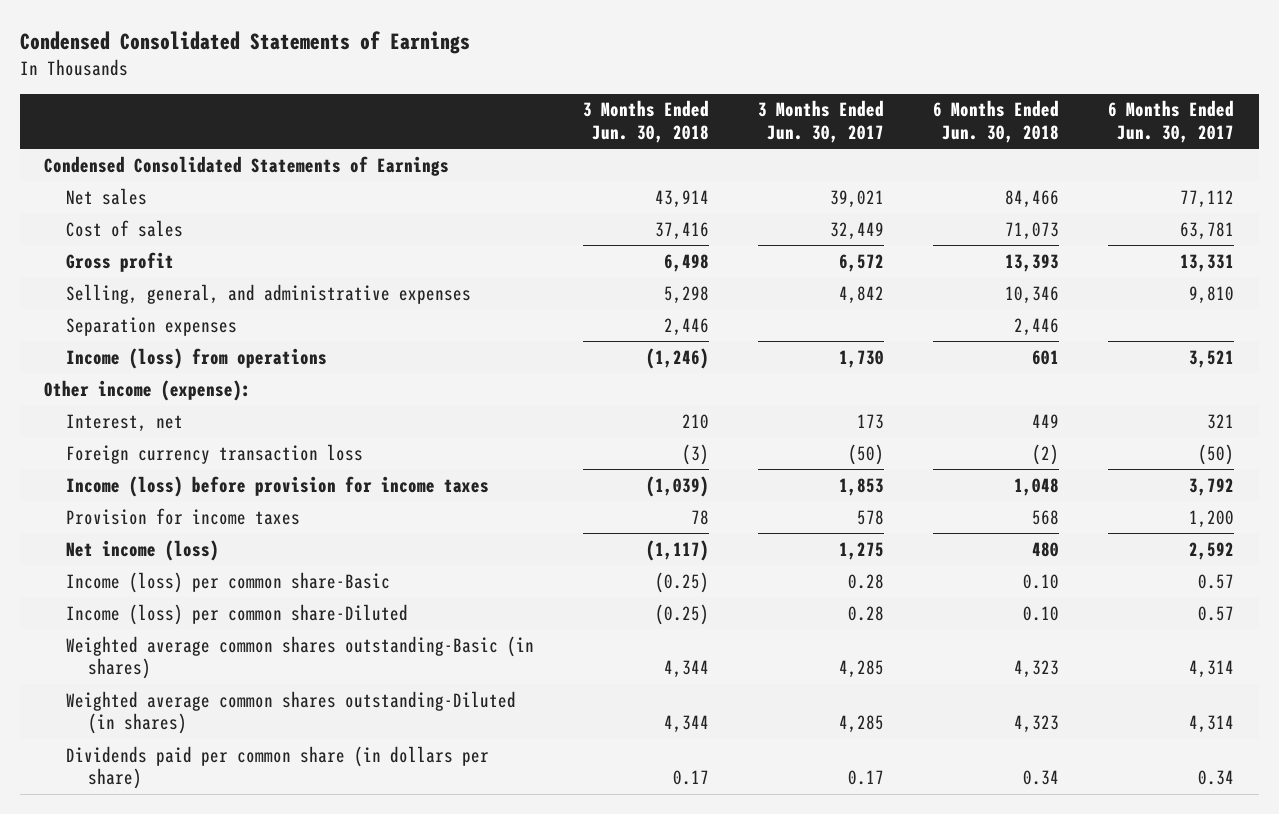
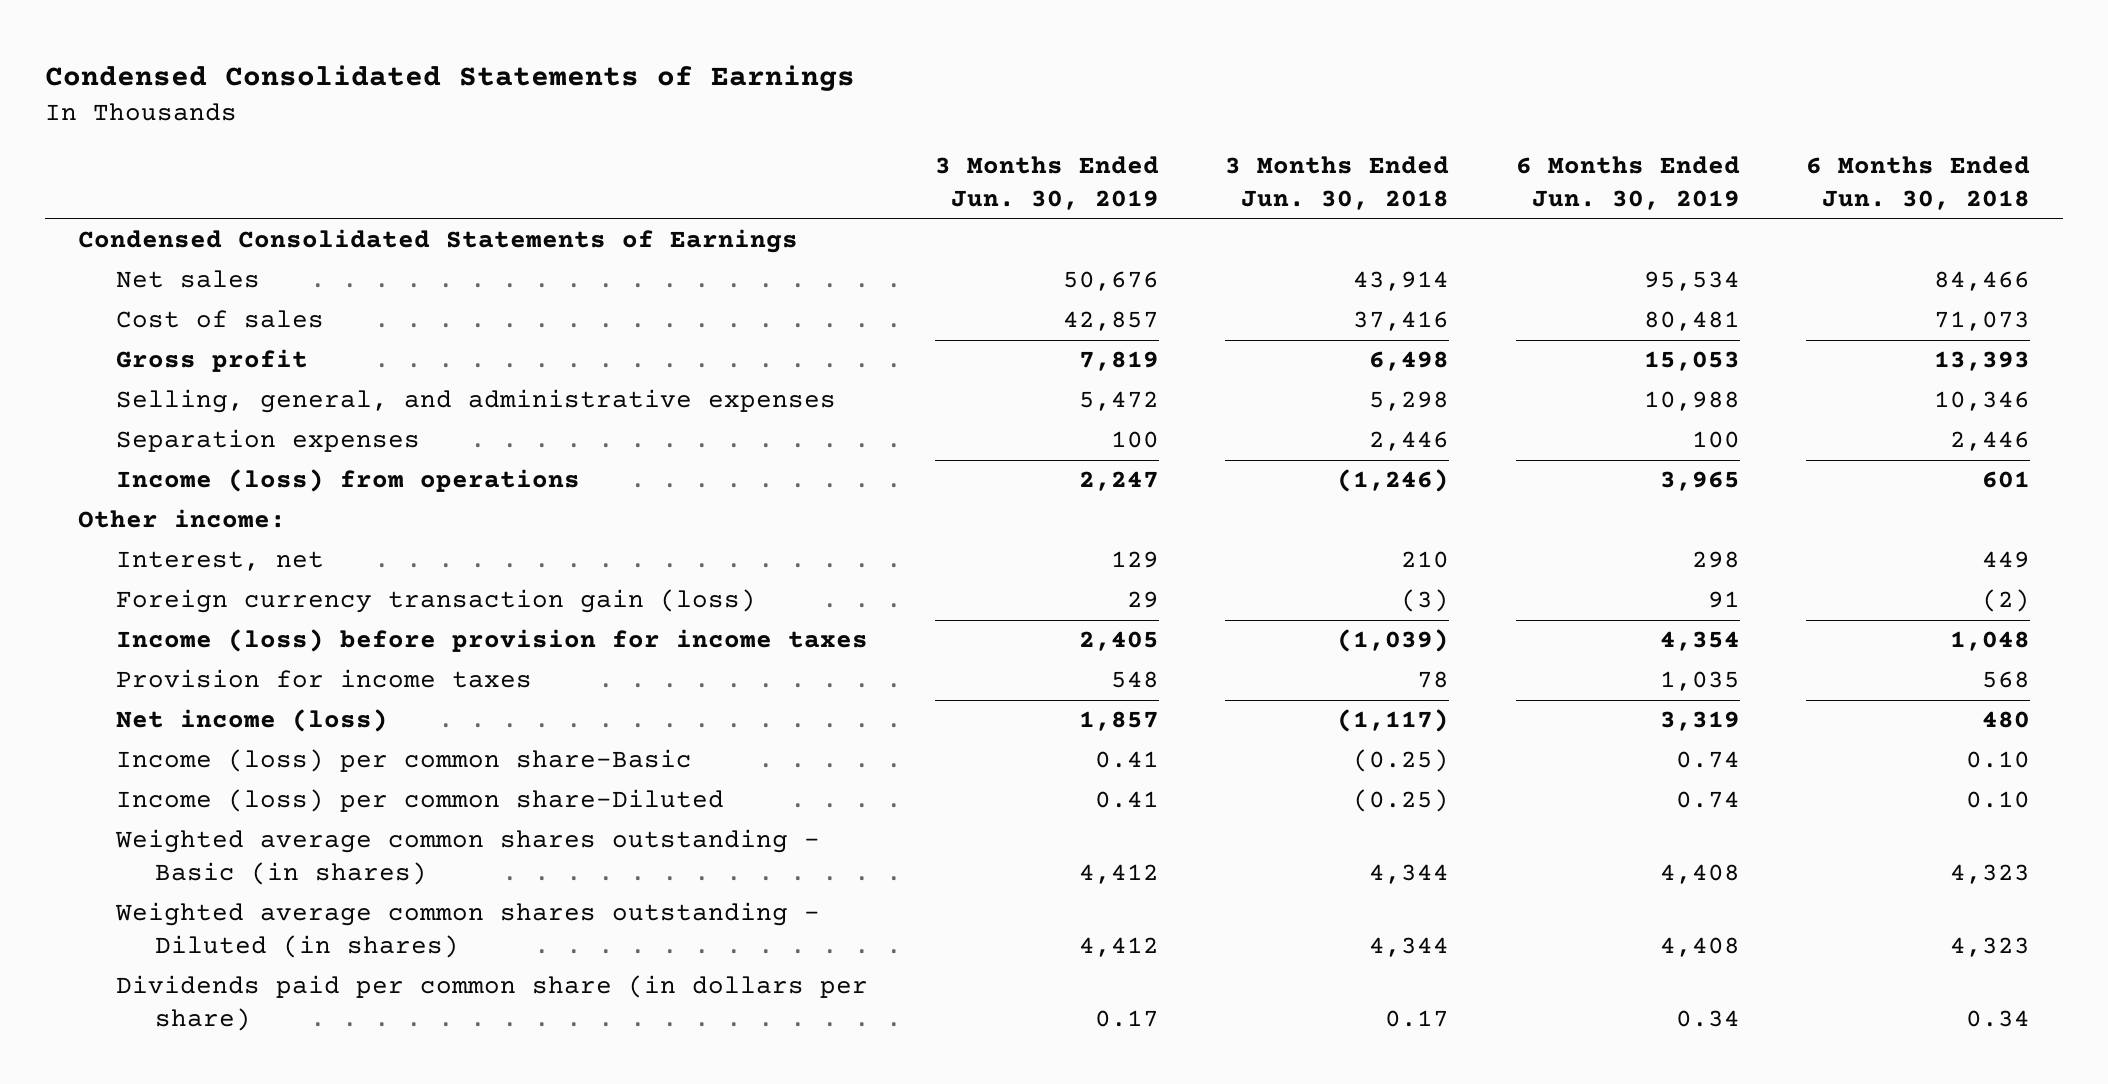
- | 3 Months Ended Jun. 30, 2018 | 3 Months Ended Jun. 30, 2017 | 6 Months Ended Jun. 30, 2018 | 6 Months Ended Jun. 30, 2017
+ | 3 Months Ended Jun. 30, 2019 | 3 Months Ended Jun. 30, 2018 | 6 Months Ended Jun. 30, 2019 | 6 Months Ended Jun. 30, 2018
- Other income (expense):
+ Other income:
- Foreign currency transaction loss | (3) | (50) | (2) | (50)
+ Foreign currency transaction gain (loss) | 29 | (3) | 91 | (2)
- Weighted average common shares outstanding-Basic (in shares) | 4,344 | 4,285 | 4,323 | 4,314
- Weighted average common shares outstanding-Diluted (in shares) | 4,344 | 4,285 | 4,323 | 4,314
+ Weighted average common shares outstanding - Basic (in shares) | 4,412 | 4,344 | 4,408 | 4,323
+ Weighted average common shares outstanding - Diluted (in shares) | 4,412 | 4,344 | 4,408 | 4,323

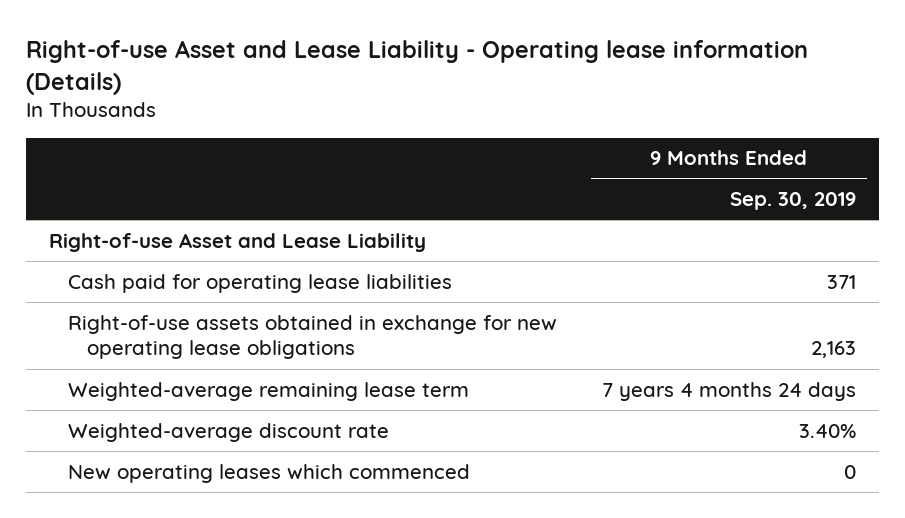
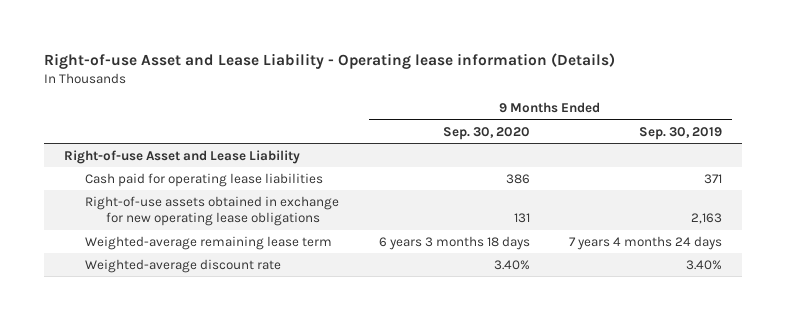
- | 9 Months Ended Sep. 30, 2019
+ | 9 Months Ended Sep. 30, 2020 | 9 Months Ended Sep. 30, 2019
- New operating leases which commenced | 0

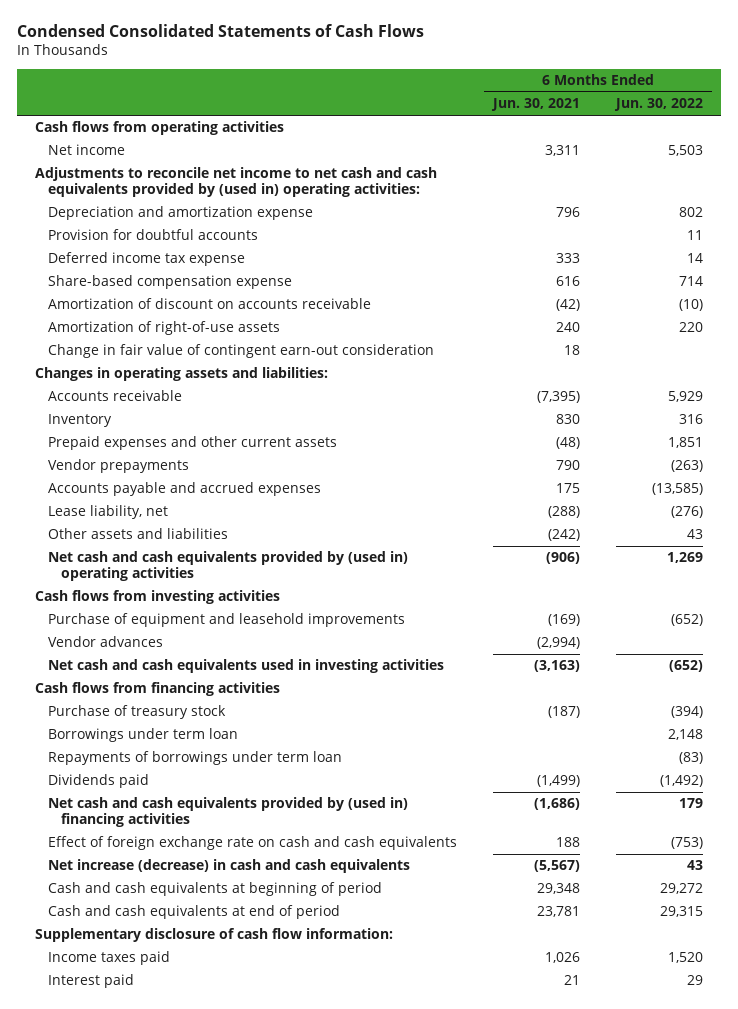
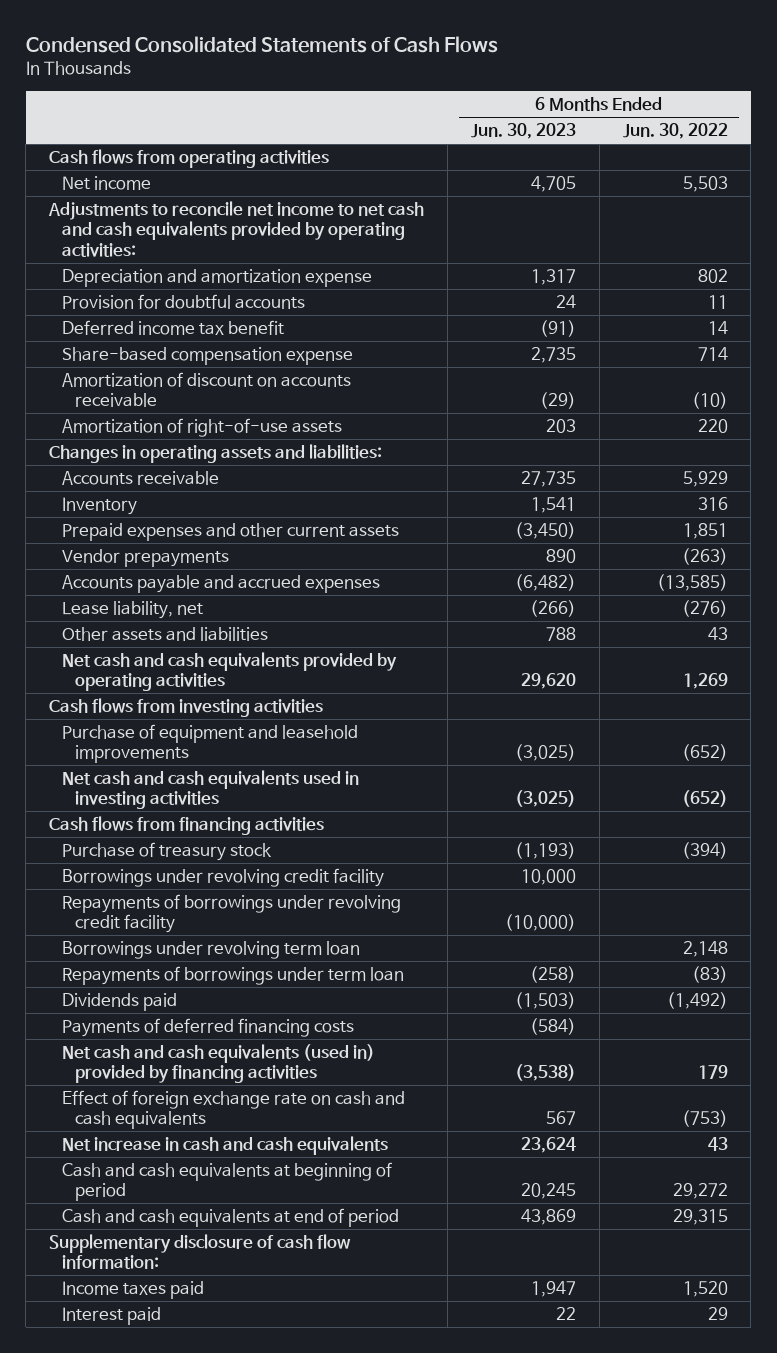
- | 6 Months Ended Jun. 30, 2021 | 6 Months Ended Jun. 30, 2022
+ | 6 Months Ended Jun. 30, 2023 | 6 Months Ended Jun. 30, 2022
- Adjustments to reconcile net income to net cash and cash equivalents provided by (used in) operating activities:
+ Adjustments to reconcile net income to net cash and cash equivalents provided by operating activities:
- Deferred income tax expense | 333 | 14
+ Deferred income tax benefit | (91) | 14
- Change in fair value of contingent earn-out consideration | 18 |
- Net cash and cash equivalents provided by (used in) operating activities | (906) | 1,269
+ Net cash and cash equivalents provided by operating activities | 29,620 | 1,269
- Vendor advances | (2,994) |
- Borrowings under term loan | | 2,148
+ Borrowings under revolving credit facility | 10,000 |
+ Repayments of borrowings under revolving credit facility | (10,000) |
+ Borrowings under revolving term loan | | 2,148
- Net cash and cash equivalents provided by (used in) financing activities | (1,686) | 179
+ Payments of deferred financing costs | (584) |
+ Net cash and cash equivalents (used in) provided by financing activities | (3,538) | 179
- Net increase (decrease) in cash and cash equivalents | (5,567) | 43
+ Net increase in cash and cash equivalents | 23,624 | 43

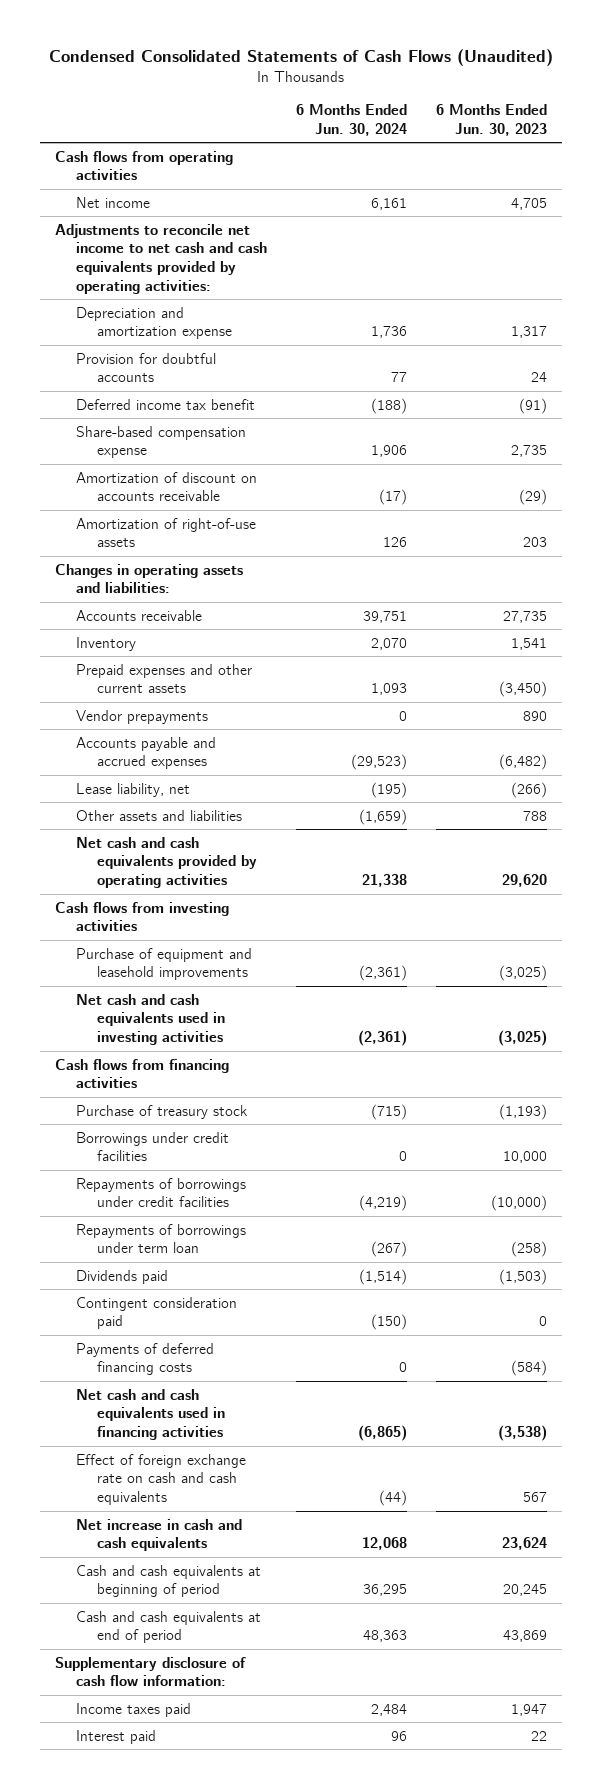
- Condensed Consolidated Statements of Cash Flows
+ Condensed Consolidated Statements of Cash Flows (Unaudited)
- | 6 Months Ended Jun. 30, 2023 | 6 Months Ended Jun. 30, 2022
+ | 6 Months Ended Jun. 30, 2024 | 6 Months Ended Jun. 30, 2023
- Borrowings under revolving credit facility | 10,000 |
- Repayments of borrowings under revolving credit facility | (10,000) |
- Borrowings under revolving term loan | | 2,148
+ Borrowings under credit facilities | 0 | 10,000
+ Repayments of borrowings under credit facilities | (4,219) | (10,000)
+ Contingent consideration paid | (150) | 0
- Net cash and cash equivalents (used in) provided by financing activities | (3,538) | 179
+ Net cash and cash equivalents used in financing activities | (6,865) | (3,538)

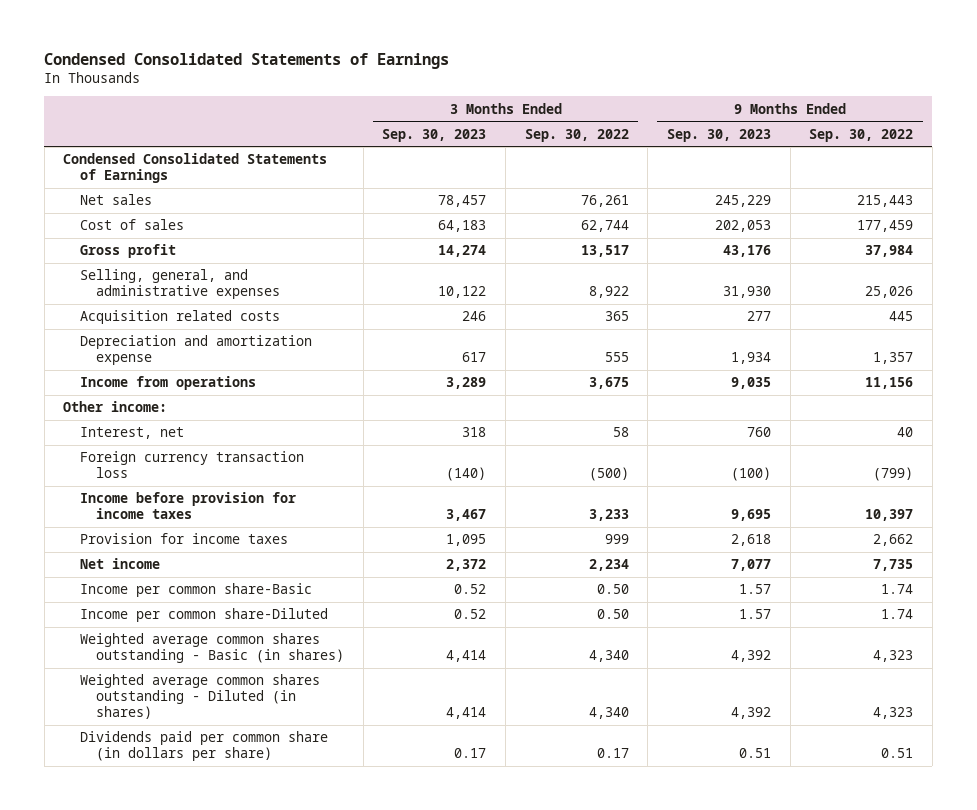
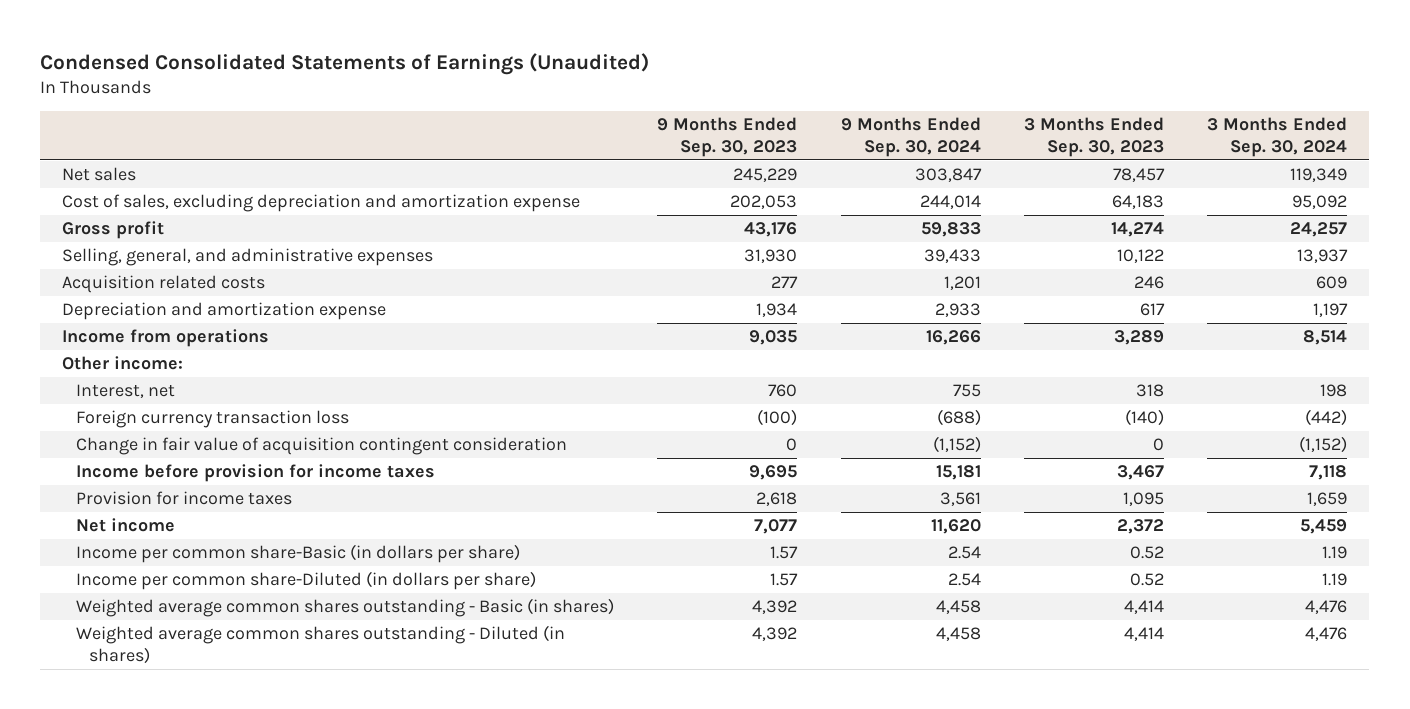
- Condensed Consolidated Statements of Earnings
+ Condensed Consolidated Statements of Earnings (Unaudited)
- | 3 Months Ended Sep. 30, 2023 | 3 Months Ended Sep. 30, 2022 | 9 Months Ended Sep. 30, 2023 | 9 Months Ended Sep. 30, 2022
+ | 9 Months Ended Sep. 30, 2023 | 9 Months Ended Sep. 30, 2024 | 3 Months Ended Sep. 30, 2023 | 3 Months Ended Sep. 30, 2024
- Condensed Consolidated Statements of Earnings
- Cost of sales | 64,183 | 62,744 | 202,053 | 177,459
+ Cost of sales, excluding depreciation and amortization expense | 202,053 | 244,014 | 64,183 | 95,092
+ Change in fair value of acquisition contingent consideration | 0 | (1,152) | 0 | (1,152)
- Income per common share-Basic | 0.52 | 0.50 | 1.57 | 1.74
- Income per common share-Diluted | 0.52 | 0.50 | 1.57 | 1.74
+ Income per common share-Basic (in dollars per share) | 1.57 | 2.54 | 0.52 | 1.19
+ Income per common share-Diluted (in dollars per share) | 1.57 | 2.54 | 0.52 | 1.19
- Dividends paid per common share (in dollars per share) | 0.17 | 0.17 | 0.51 | 0.51

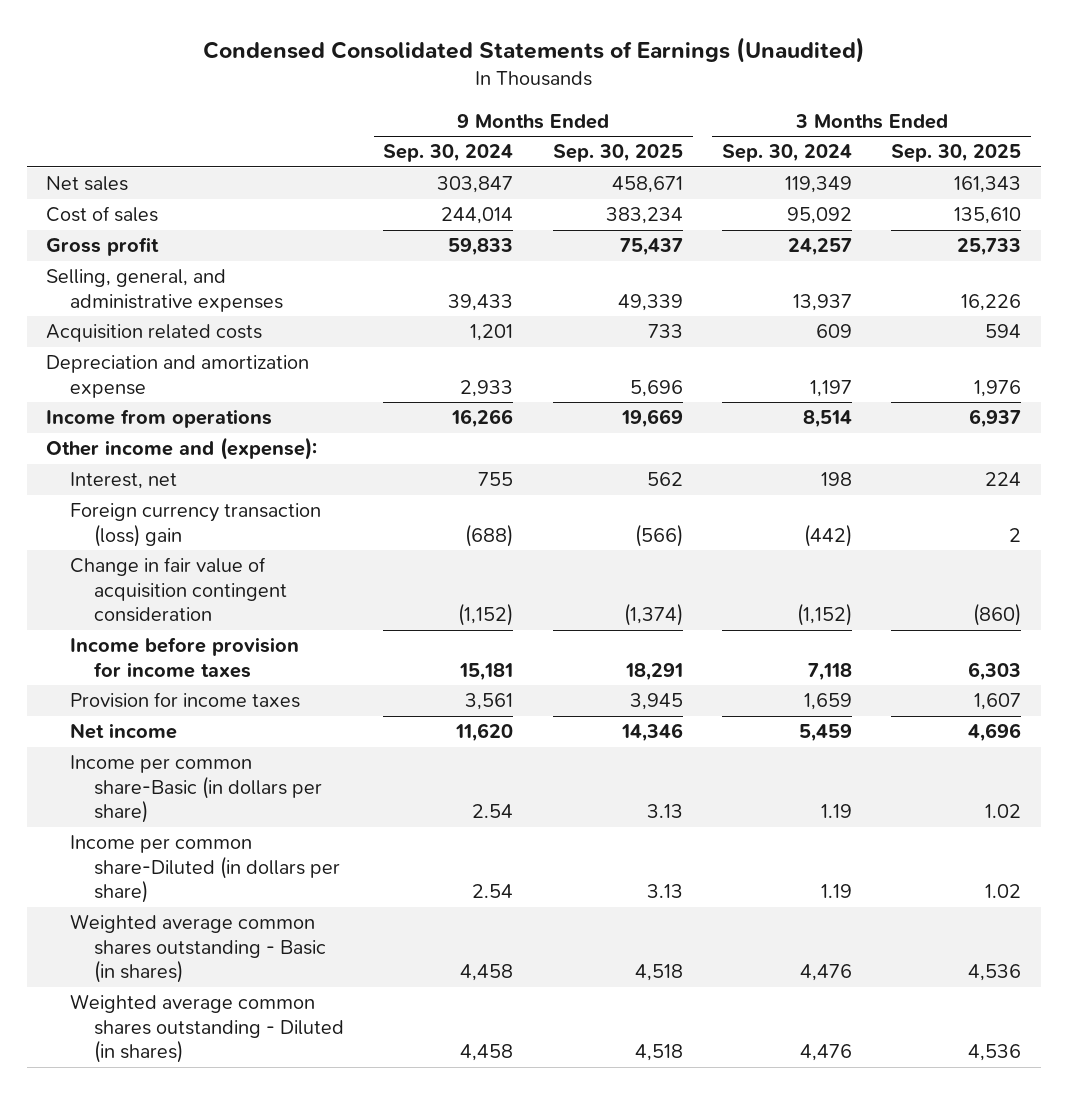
- | 9 Months Ended Sep. 30, 2023 | 9 Months Ended Sep. 30, 2024 | 3 Months Ended Sep. 30, 2023 | 3 Months Ended Sep. 30, 2024
+ | 9 Months Ended Sep. 30, 2024 | 9 Months Ended Sep. 30, 2025 | 3 Months Ended Sep. 30, 2024 | 3 Months Ended Sep. 30, 2025
- Cost of sales, excluding depreciation and amortization expense | 202,053 | 244,014 | 64,183 | 95,092
+ Cost of sales | 244,014 | 383,234 | 95,092 | 135,610
- Other income:
+ Other income and (expense):
- Foreign currency transaction loss | (100) | (688) | (140) | (442)
+ Foreign currency transaction (loss) gain | (688) | (566) | (442) | 2

